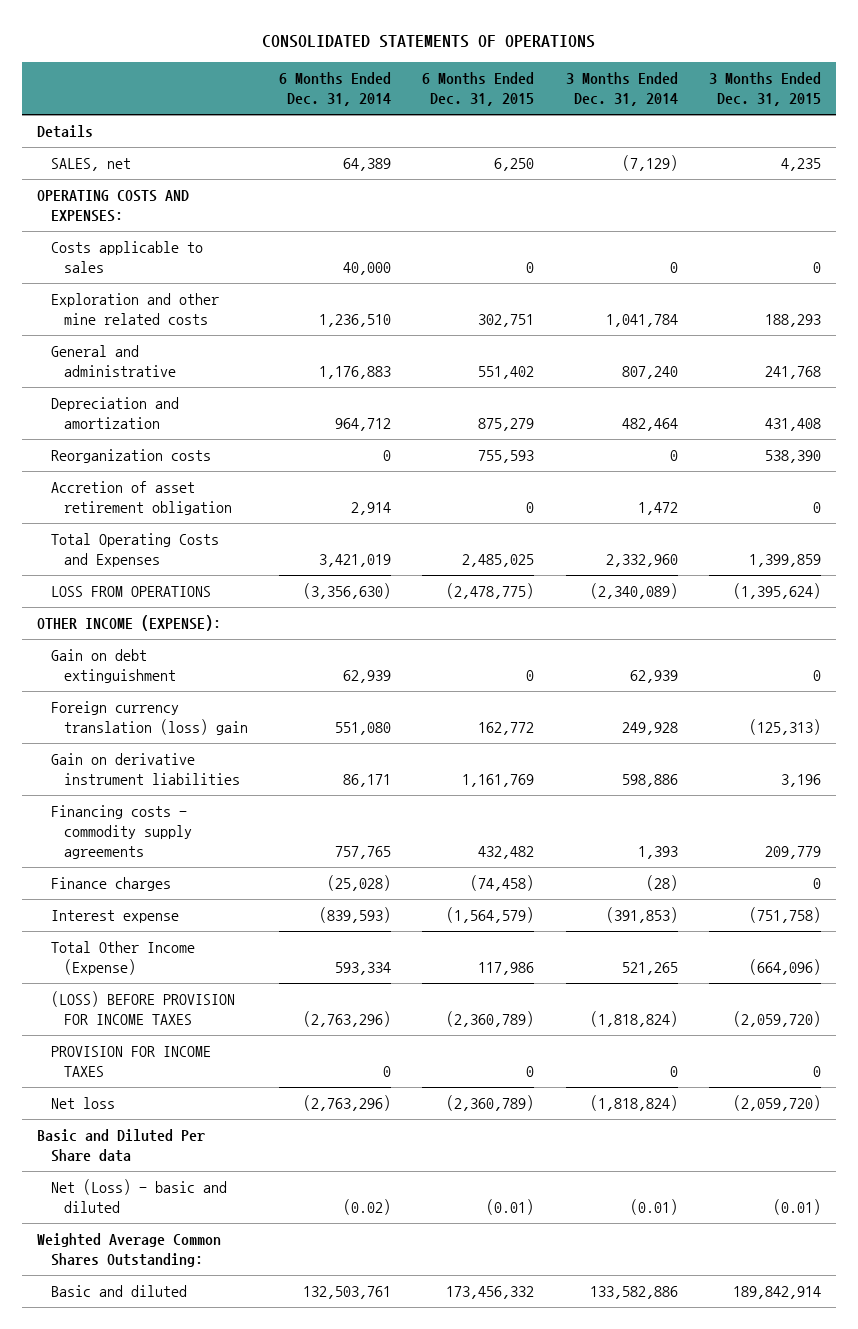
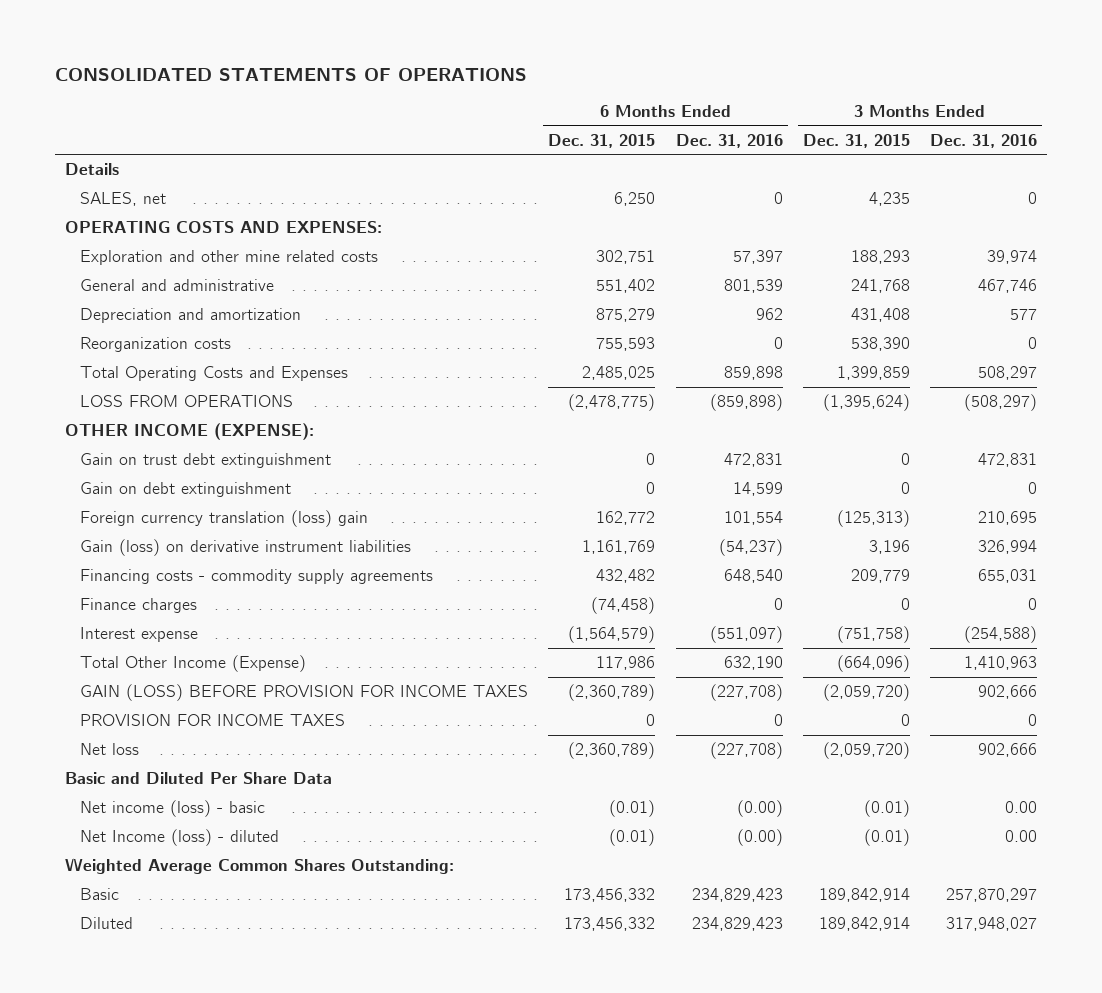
- | 6 Months Ended Dec. 31, 2014 | 6 Months Ended Dec. 31, 2015 | 3 Months Ended Dec. 31, 2014 | 3 Months Ended Dec. 31, 2015
+ | 6 Months Ended Dec. 31, 2015 | 6 Months Ended Dec. 31, 2016 | 3 Months Ended Dec. 31, 2015 | 3 Months Ended Dec. 31, 2016
- Costs applicable to sales | 40,000 | 0 | 0 | 0
- Accretion of asset retirement obligation | 2,914 | 0 | 1,472 | 0
+ Gain on trust debt extinguishment | 0 | 472,831 | 0 | 472,831
- Gain on derivative instrument liabilities | 86,171 | 1,161,769 | 598,886 | 3,196
+ Gain (loss) on derivative instrument liabilities | 1,161,769 | (54,237) | 3,196 | 326,994
- (LOSS) BEFORE PROVISION FOR INCOME TAXES | (2,763,296) | (2,360,789) | (1,818,824) | (2,059,720)
+ GAIN (LOSS) BEFORE PROVISION FOR INCOME TAXES | (2,360,789) | (227,708) | (2,059,720) | 902,666
- Basic and Diluted Per Share data
- Net (Loss) - basic and diluted | (0.02) | (0.01) | (0.01) | (0.01)
+ Basic and Diluted Per Share Data
+ Net income (loss) - basic | (0.01) | (0.00) | (0.01) | 0.00
+ Net Income (loss) - diluted | (0.01) | (0.00) | (0.01) | 0.00
- Basic and diluted | 132,503,761 | 173,456,332 | 133,582,886 | 189,842,914
+ Basic | 173,456,332 | 234,829,423 | 189,842,914 | 257,870,297
+ Diluted | 173,456,332 | 234,829,423 | 189,842,914 | 317,948,027

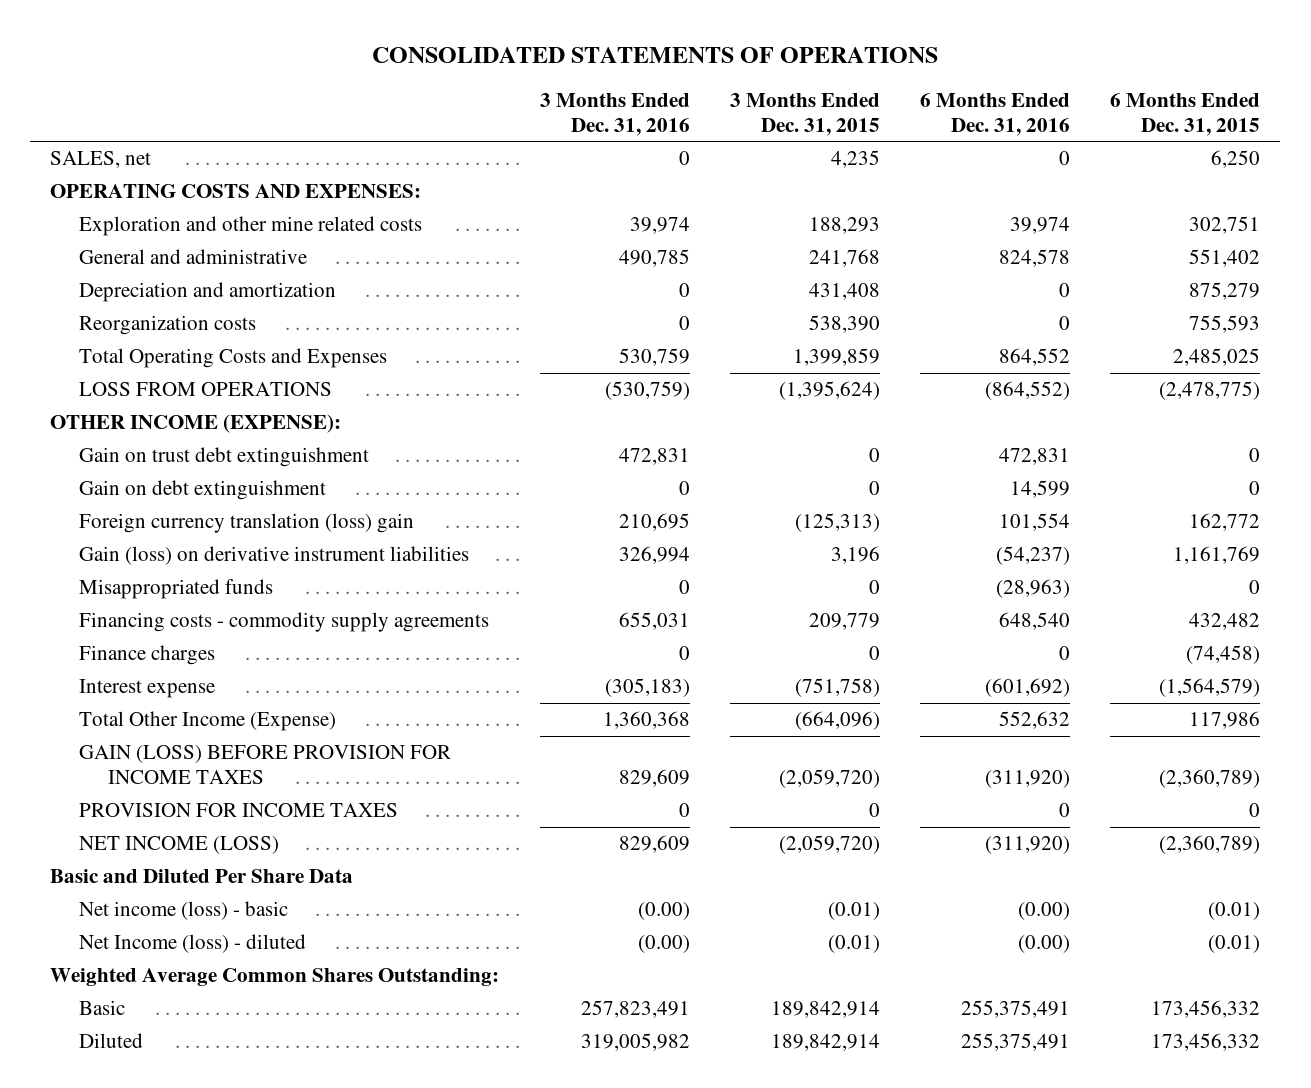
- | 6 Months Ended Dec. 31, 2015 | 6 Months Ended Dec. 31, 2016 | 3 Months Ended Dec. 31, 2015 | 3 Months Ended Dec. 31, 2016
+ | 3 Months Ended Dec. 31, 2016 | 3 Months Ended Dec. 31, 2015 | 6 Months Ended Dec. 31, 2016 | 6 Months Ended Dec. 31, 2015
- Details
- Exploration and other mine related costs | 302,751 | 57,397 | 188,293 | 39,974
- General and administrative | 551,402 | 801,539 | 241,768 | 467,746
- Depreciation and amortization | 875,279 | 962 | 431,408 | 577
+ Exploration and other mine related costs | 39,974 | 188,293 | 39,974 | 302,751
+ General and administrative | 490,785 | 241,768 | 824,578 | 551,402
+ Depreciation and amortization | 0 | 431,408 | 0 | 875,279
- Total Operating Costs and Expenses | 2,485,025 | 859,898 | 1,399,859 | 508,297
- LOSS FROM OPERATIONS | (2,478,775) | (859,898) | (1,395,624) | (508,297)
+ Total Operating Costs and Expenses | 530,759 | 1,399,859 | 864,552 | 2,485,025
+ LOSS FROM OPERATIONS | (530,759) | (1,395,624) | (864,552) | (2,478,775)
+ Misappropriated funds | 0 | 0 | (28,963) | 0
- Interest expense | (1,564,579) | (551,097) | (751,758) | (254,588)
- Total Other Income (Expense) | 117,986 | 632,190 | (664,096) | 1,410,963
- GAIN (LOSS) BEFORE PROVISION FOR INCOME TAXES | (2,360,789) | (227,708) | (2,059,720) | 902,666
+ Interest expense | (305,183) | (751,758) | (601,692) | (1,564,579)
+ Total Other Income (Expense) | 1,360,368 | (664,096) | 552,632 | 117,986
+ GAIN (LOSS) BEFORE PROVISION FOR INCOME TAXES | 829,609 | (2,059,720) | (311,920) | (2,360,789)
- Net loss | (2,360,789) | (227,708) | (2,059,720) | 902,666
+ NET INCOME (LOSS) | 829,609 | (2,059,720) | (311,920) | (2,360,789)
- Net income (loss) - basic | (0.01) | (0.00) | (0.01) | 0.00
- Net Income (loss) - diluted | (0.01) | (0.00) | (0.01) | 0.00
+ Net income (loss) - basic | (0.00) | (0.01) | (0.00) | (0.01)
+ Net Income (loss) - diluted | (0.00) | (0.01) | (0.00) | (0.01)
- Basic | 173,456,332 | 234,829,423 | 189,842,914 | 257,870,297
- Diluted | 173,456,332 | 234,829,423 | 189,842,914 | 317,948,027
+ Basic | 257,823,491 | 189,842,914 | 255,375,491 | 173,456,332
+ Diluted | 319,005,982 | 189,842,914 | 255,375,491 | 173,456,332

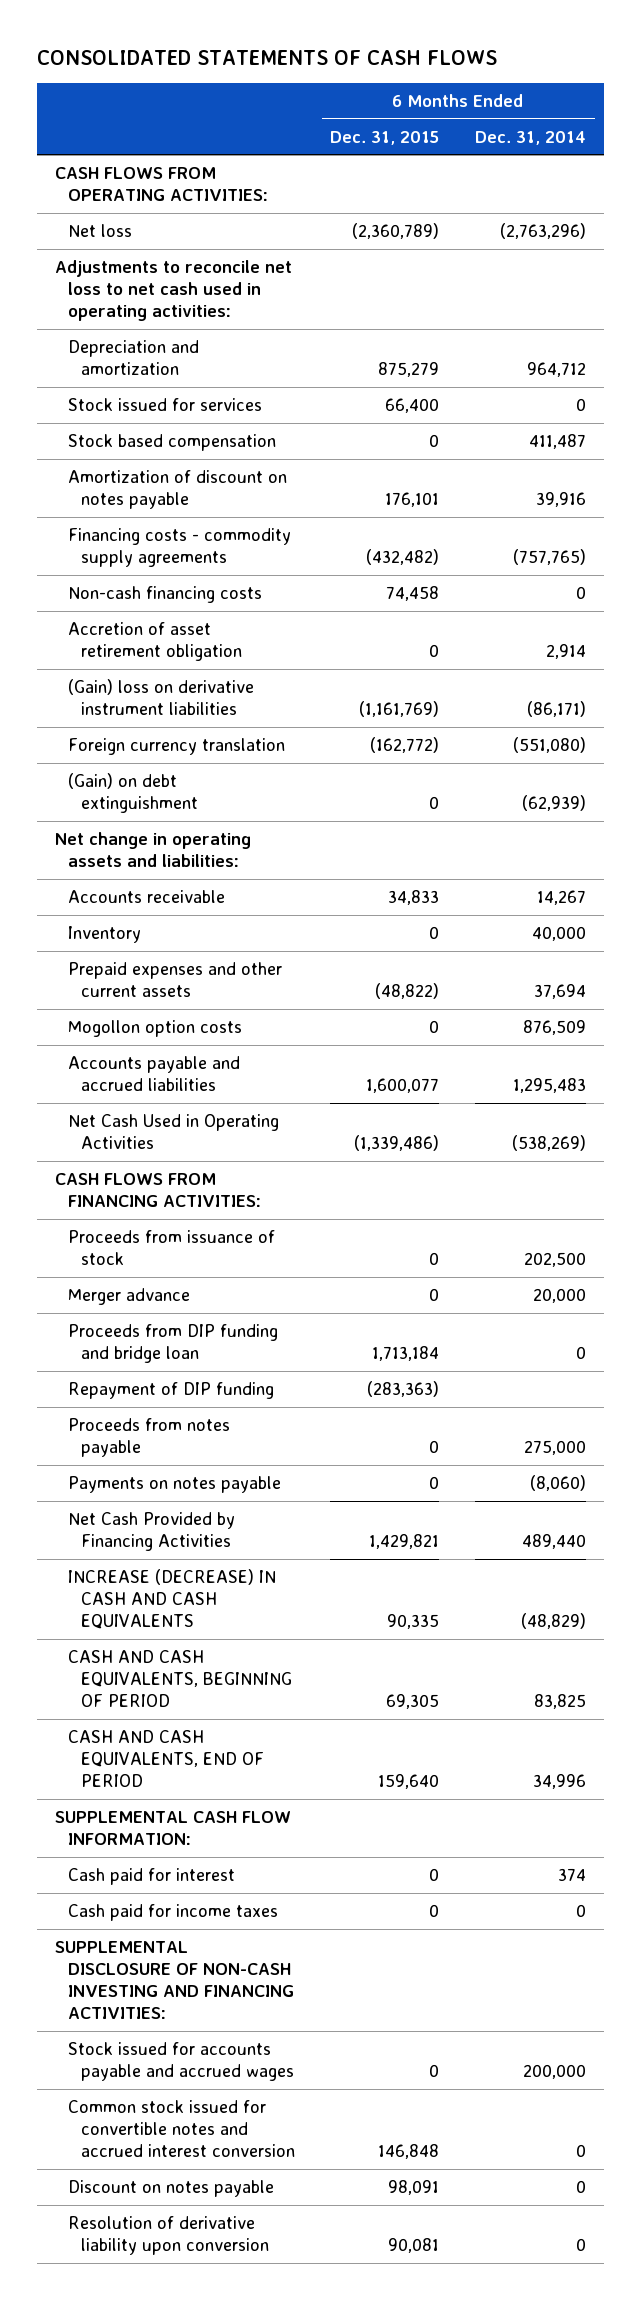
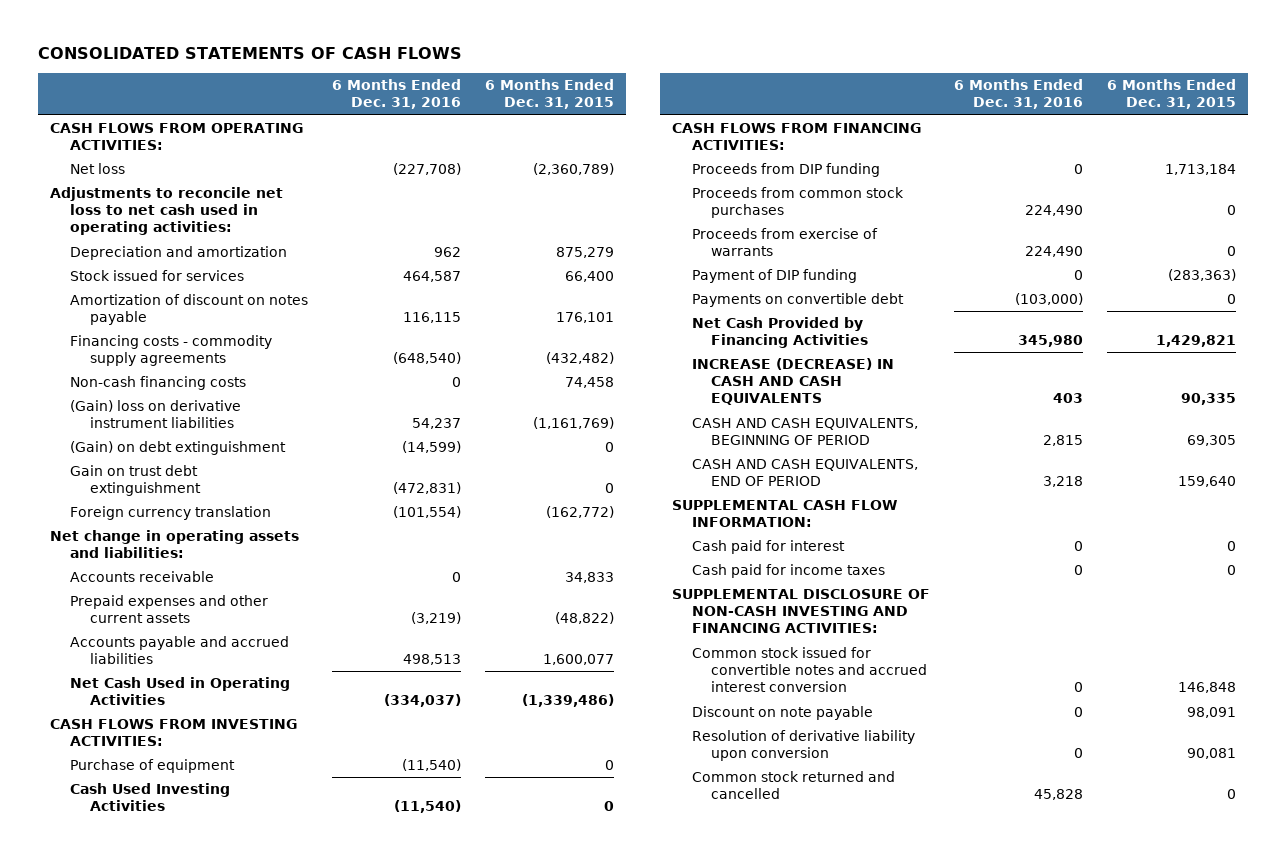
- | 6 Months Ended Dec. 31, 2015 | 6 Months Ended Dec. 31, 2014
+ | 6 Months Ended Dec. 31, 2016 | 6 Months Ended Dec. 31, 2015
- Stock based compensation | 0 | 411,487
- Accretion of asset retirement obligation | 0 | 2,914
+ Gain on trust debt extinguishment | (472,831) | 0
moved down: Foreign currency translation | (101,554) | (162,772)
- Inventory | 0 | 40,000
- Mogollon option costs | 0 | 876,509
+ CASH FLOWS FROM INVESTING ACTIVITIES:
+ Purchase of equipment | (11,540) | 0
+ Cash Used Investing Activities | (11,540) | 0
- Proceeds from issuance of stock | 0 | 202,500
- Merger advance | 0 | 20,000
- Proceeds from DIP funding and bridge loan | 1,713,184 | 0
- Repayment of DIP funding | (283,363) |
- Proceeds from notes payable | 0 | 275,000
- Payments on notes payable | 0 | (8,060)
+ Proceeds from DIP funding | 0 | 1,713,184
+ Proceeds from common stock purchases | 224,490 | 0
+ Proceeds from exercise of warrants | 224,490 | 0
+ Payment of DIP funding | 0 | (283,363)
+ Payments on convertible debt | (103,000) | 0
- Stock issued for accounts payable and accrued wages | 0 | 200,000
- Discount on notes payable | 98,091 | 0
+ Discount on note payable | 0 | 98,091
+ Common stock returned and cancelled | 45,828 | 0

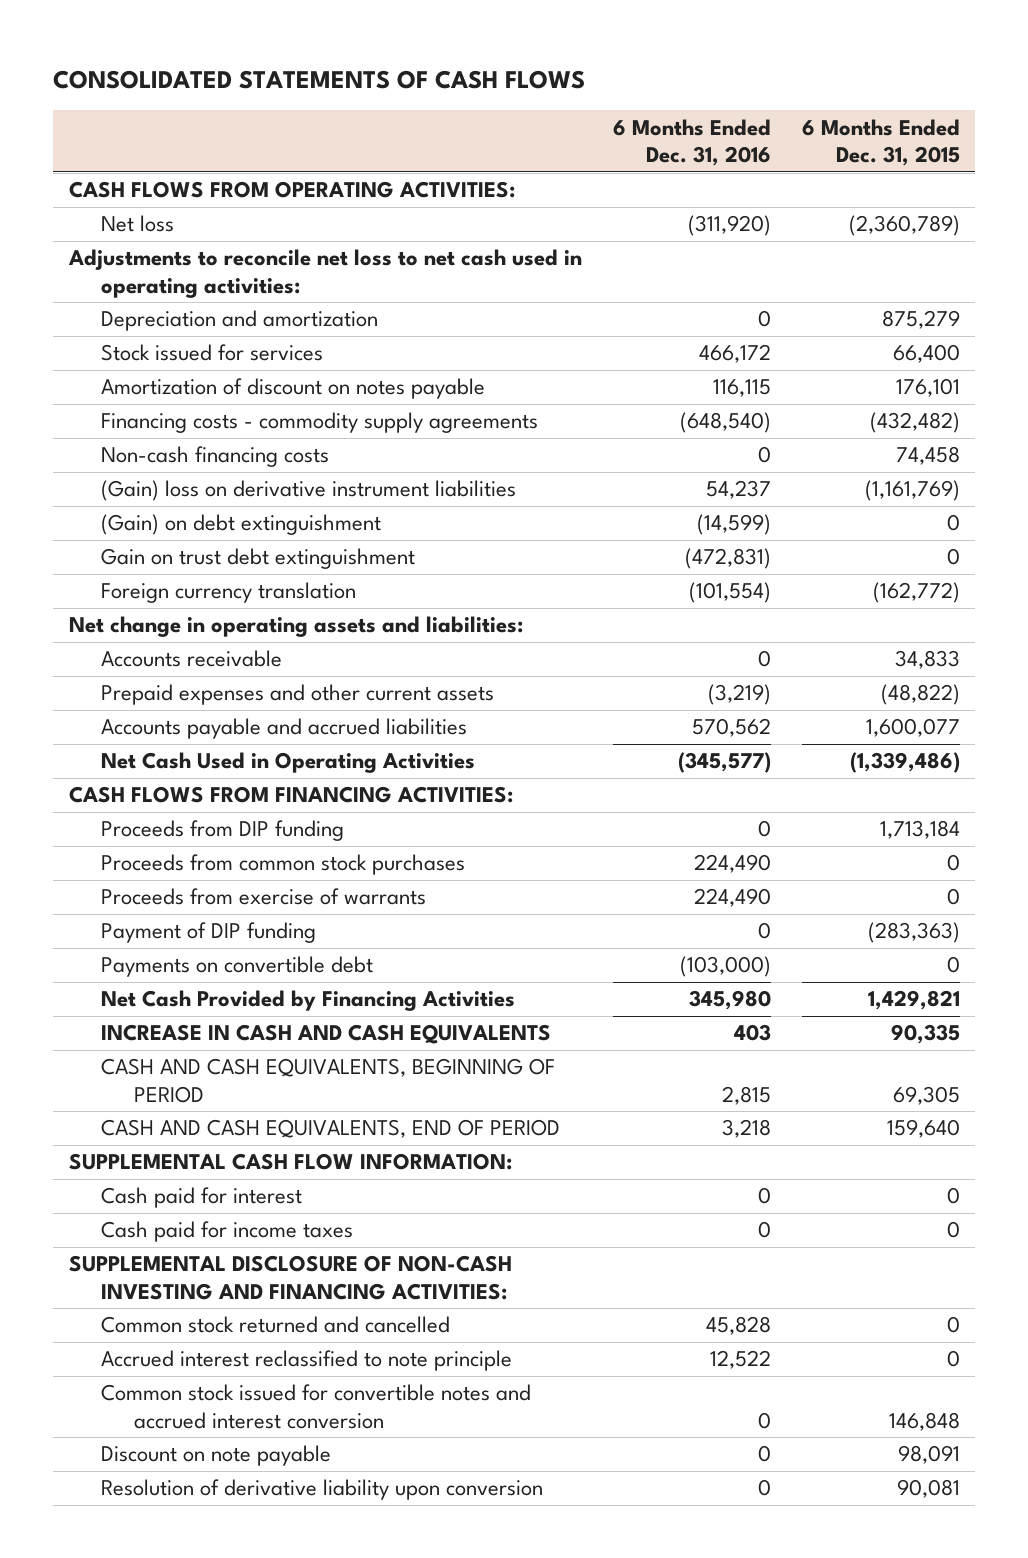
- Net loss | (227,708) | (2,360,789)
+ Net loss | (311,920) | (2,360,789)
- Depreciation and amortization | 962 | 875,279
- Stock issued for services | 464,587 | 66,400
+ Depreciation and amortization | 0 | 875,279
+ Stock issued for services | 466,172 | 66,400
- Accounts payable and accrued liabilities | 498,513 | 1,600,077
- Net Cash Used in Operating Activities | (334,037) | (1,339,486)
- CASH FLOWS FROM INVESTING ACTIVITIES:
- Purchase of equipment | (11,540) | 0
- Cash Used Investing Activities | (11,540) | 0
+ Accounts payable and accrued liabilities | 570,562 | 1,600,077
+ Net Cash Used in Operating Activities | (345,577) | (1,339,486)
- INCREASE (DECREASE) IN CASH AND CASH EQUIVALENTS | 403 | 90,335
+ INCREASE IN CASH AND CASH EQUIVALENTS | 403 | 90,335
moved up: Common stock returned and cancelled | 45,828 | 0
+ Accrued interest reclassified to note principle | 12,522 | 0

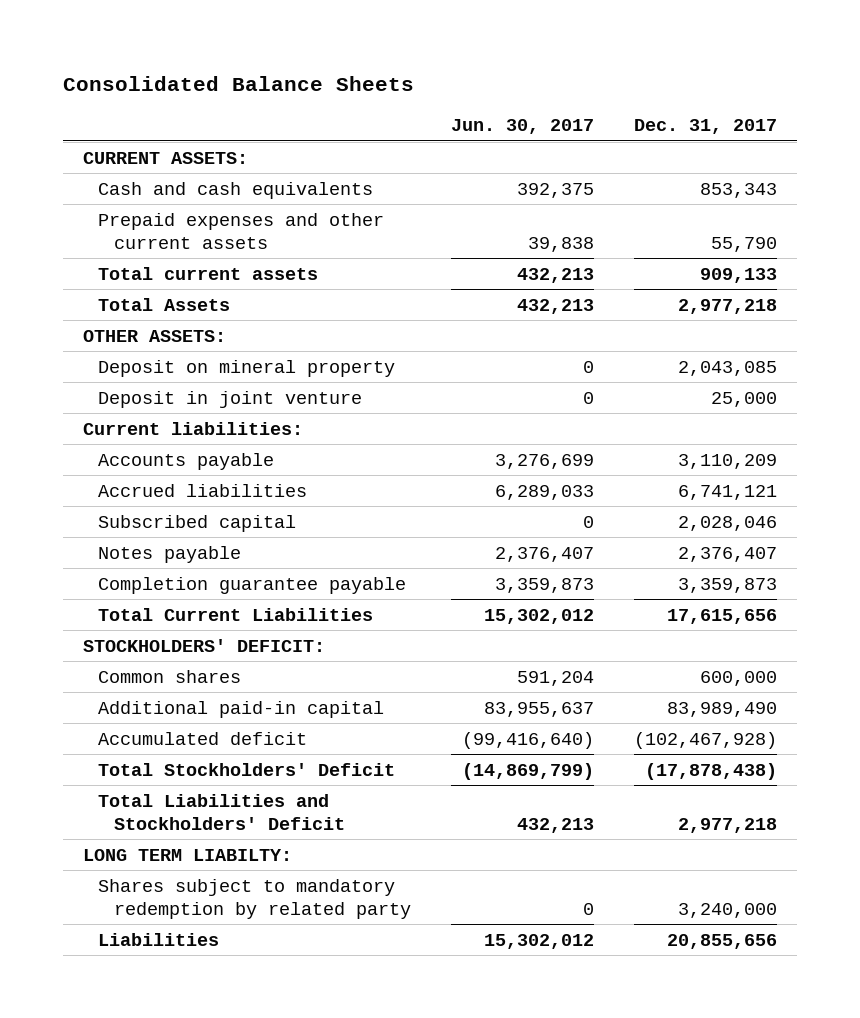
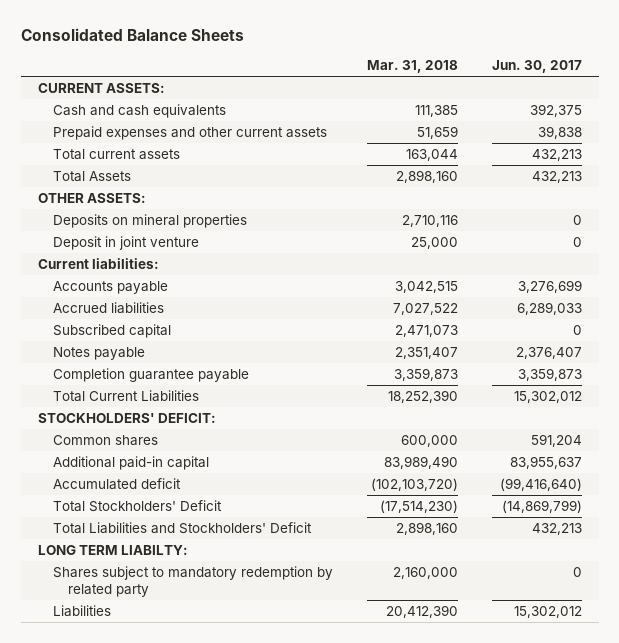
- | Jun. 30, 2017 | Dec. 31, 2017
+ | Mar. 31, 2018 | Jun. 30, 2017
- Deposit on mineral property | 0 | 2,043,085
+ Deposits on mineral properties | 2,710,116 | 0

